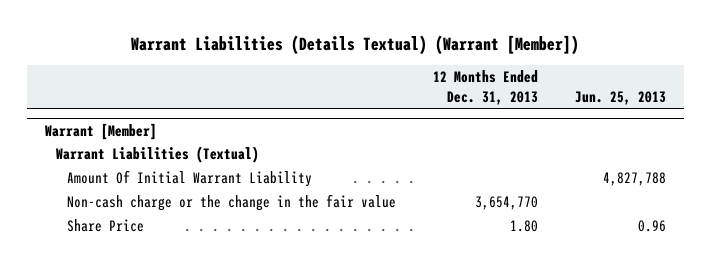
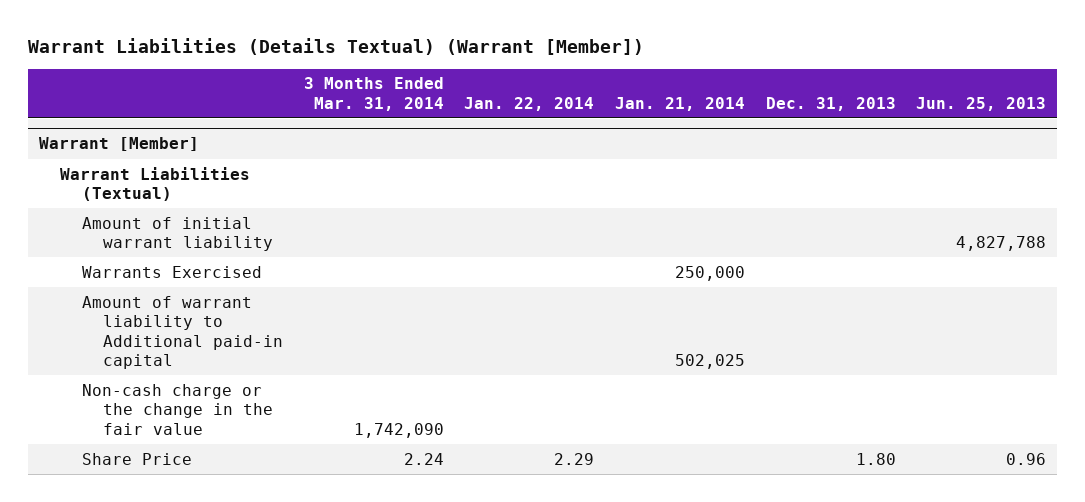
- | 12 Months Ended Dec. 31, 2013 | Jun. 25, 2013
+ | 3 Months Ended Mar. 31, 2014 | Jan. 22, 2014 | Jan. 21, 2014 | Dec. 31, 2013 | Jun. 25, 2013
@ Warrant [Member]
- Amount Of Initial Warrant Liability | | 4,827,788
+ Amount of initial warrant liability | | | | | 4,827,788
+ Warrants Exercised | | | 250,000 | |
+ Amount of warrant liability to Additional paid-in capital | | | 502,025 | |

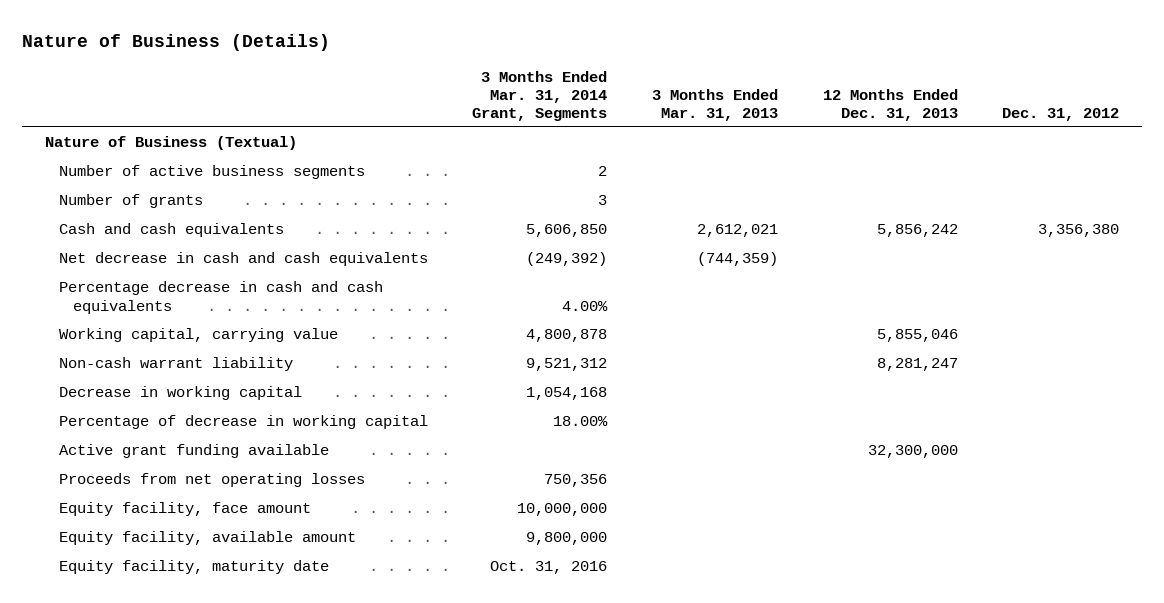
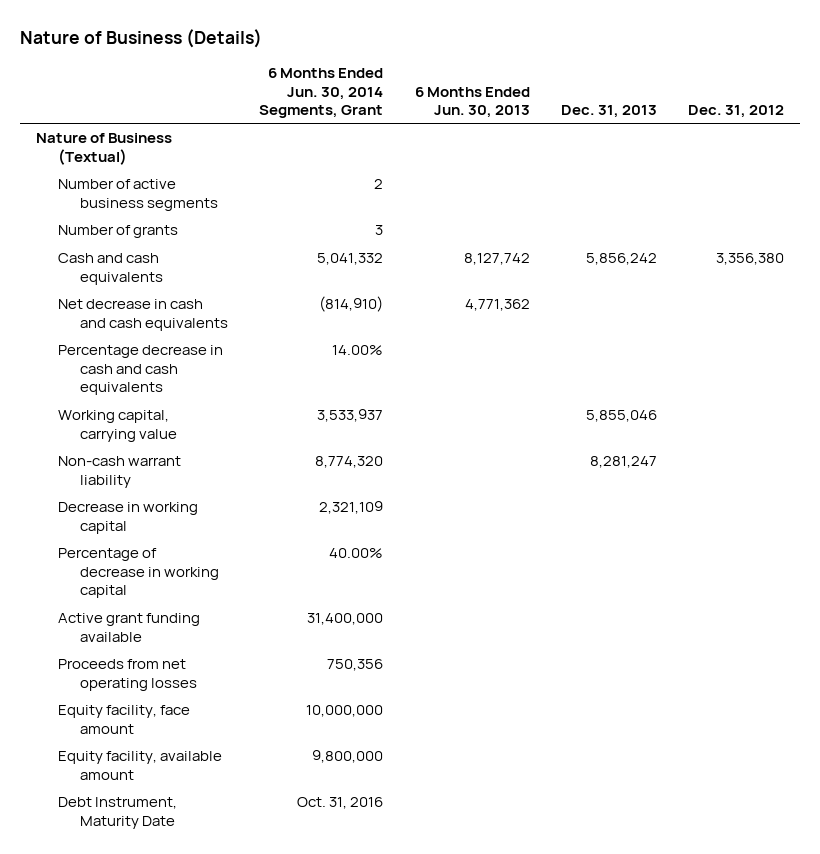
- | 3 Months Ended Mar. 31, 2014 Grant, Segments | 3 Months Ended Mar. 31, 2013 | 12 Months Ended Dec. 31, 2013 | Dec. 31, 2012
+ | 6 Months Ended Jun. 30, 2014 Segments, Grant | 6 Months Ended Jun. 30, 2013 | Dec. 31, 2013 | Dec. 31, 2012
- Equity facility, maturity date | Oct. 31, 2016 | | |
+ Debt Instrument, Maturity Date | Oct. 31, 2016 | | |

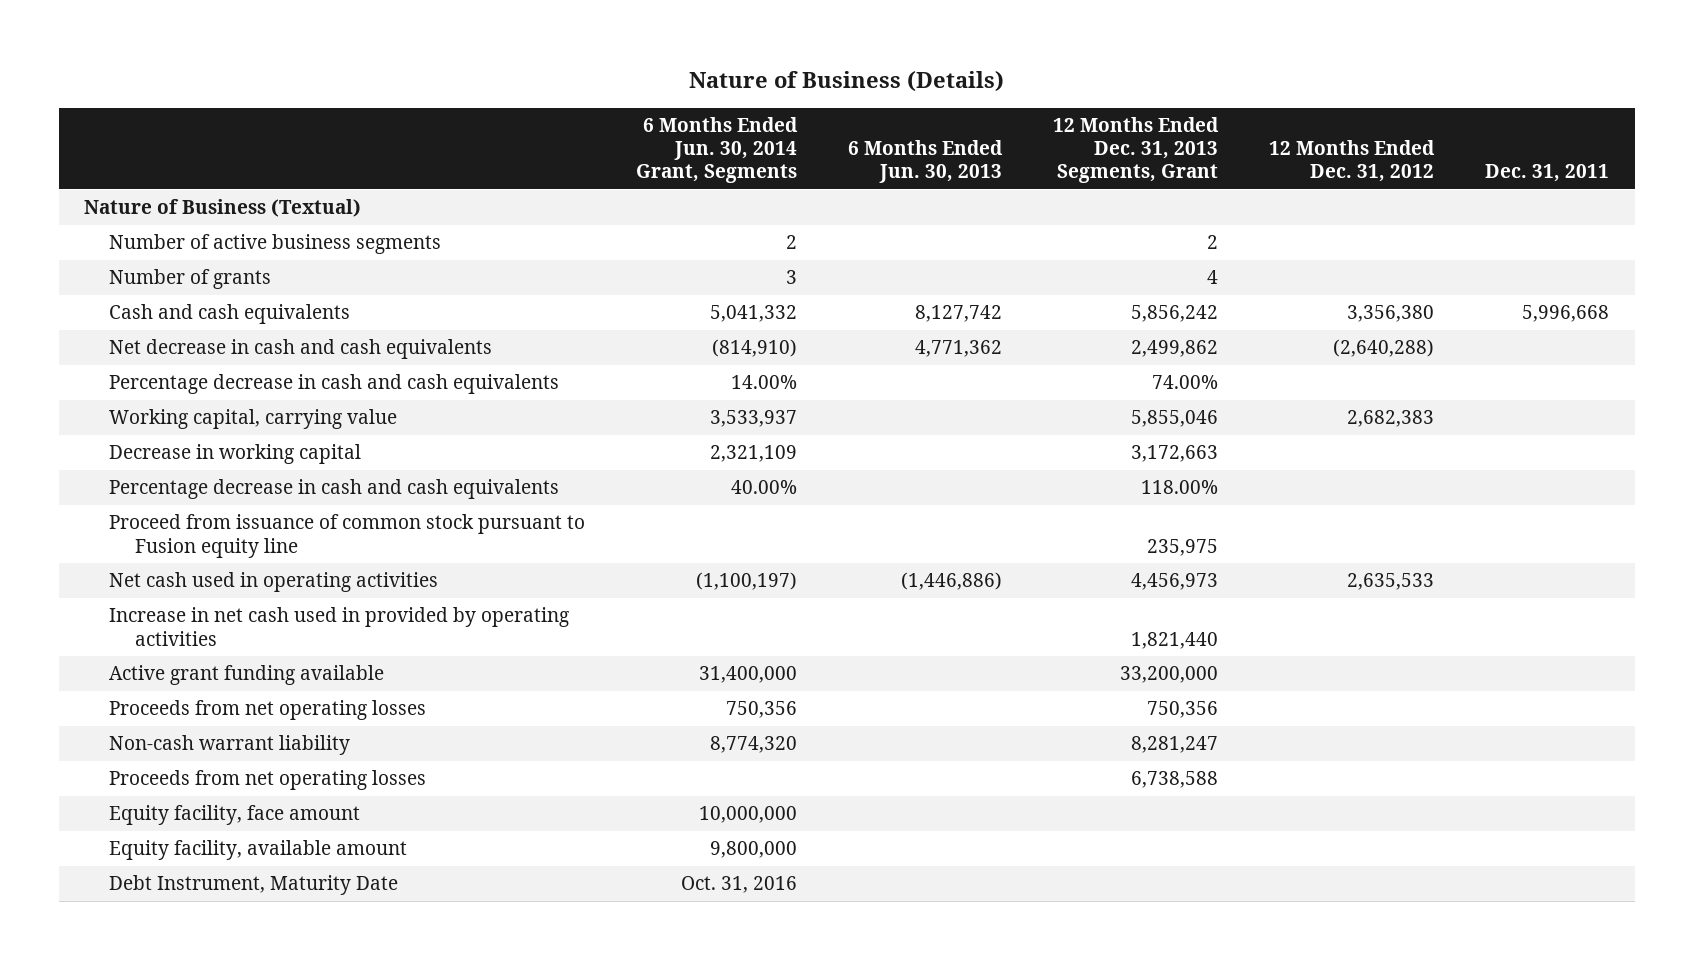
- | 6 Months Ended Jun. 30, 2014 Segments, Grant | 6 Months Ended Jun. 30, 2013 | Dec. 31, 2013 | Dec. 31, 2012
+ | 6 Months Ended Jun. 30, 2014 Grant, Segments | 6 Months Ended Jun. 30, 2013 | 12 Months Ended Dec. 31, 2013 Segments, Grant | 12 Months Ended Dec. 31, 2012 | Dec. 31, 2011
- Percentage of decrease in working capital | 40.00% | | |
+ Percentage decrease in cash and cash equivalents | 40.00% | | 118.00% | |
+ Proceed from issuance of common stock pursuant to Fusion equity line | | | 235,975 | |
+ Net cash used in operating activities | (1,100,197) | (1,446,886) | 4,456,973 | 2,635,533 |
+ Increase in net cash used in provided by operating activities | | | 1,821,440 | |
moved down: Non-cash warrant liability | 8,774,320 | | 8,281,247 | |
+ Proceeds from net operating losses | | | 6,738,588 | |

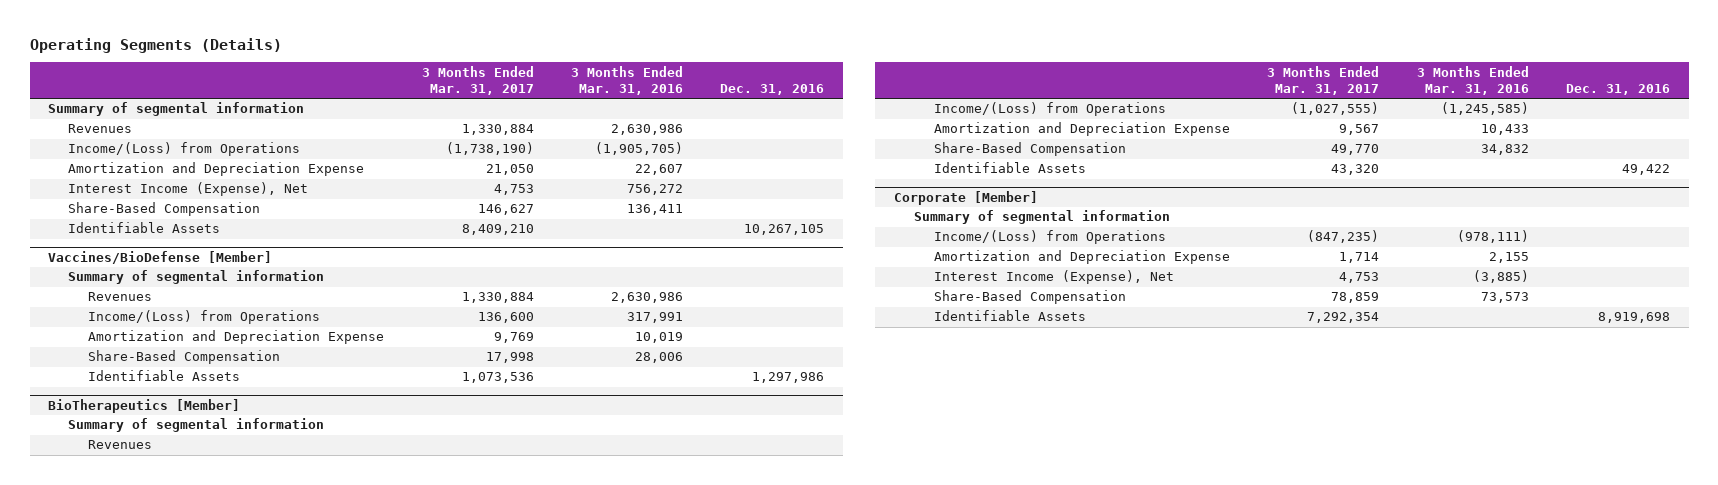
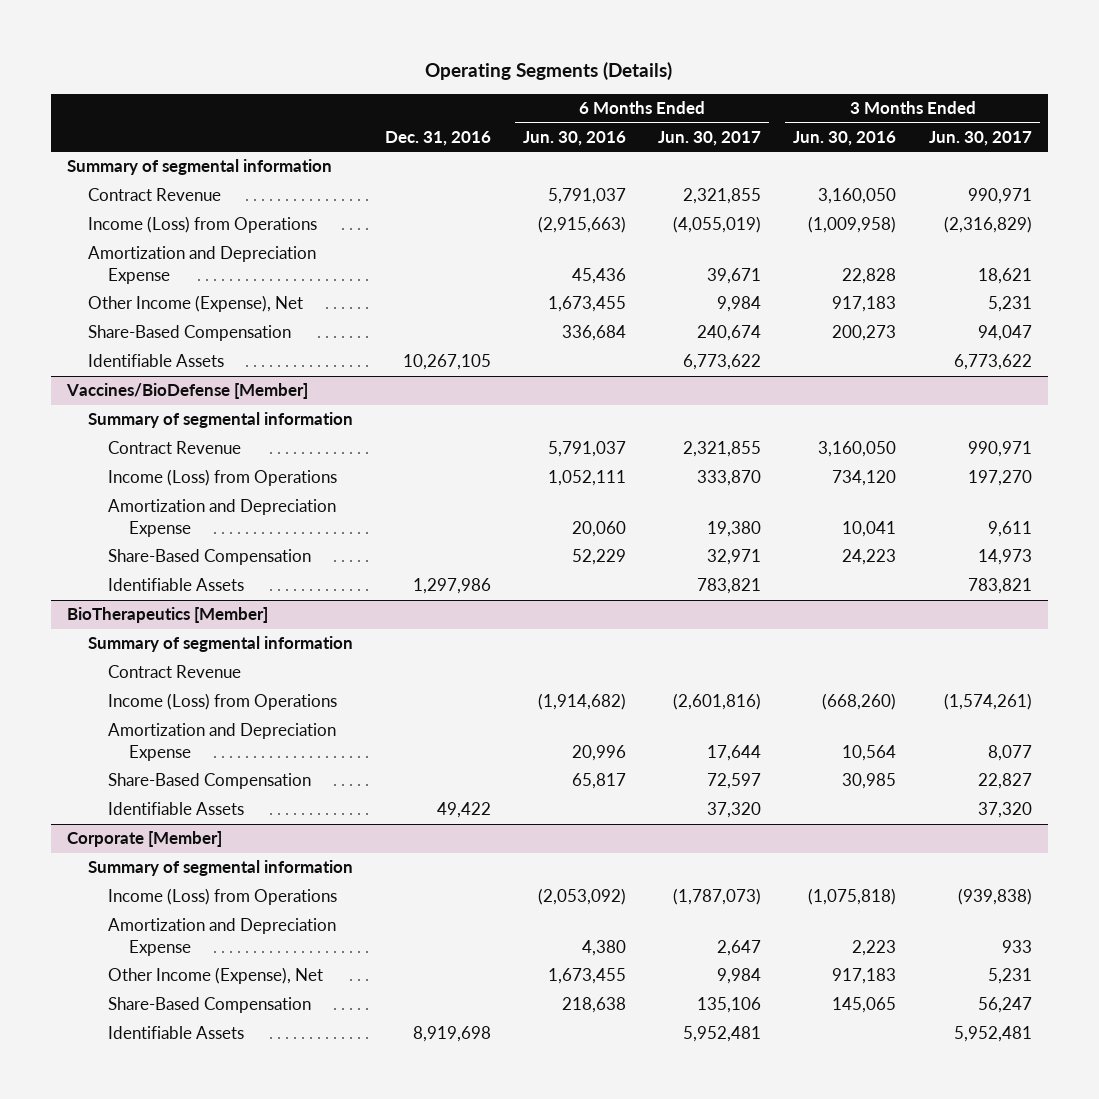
- | 3 Months Ended Mar. 31, 2017 | 3 Months Ended Mar. 31, 2016 | Dec. 31, 2016
+ | Dec. 31, 2016 | 6 Months Ended Jun. 30, 2016 | 6 Months Ended Jun. 30, 2017 | 3 Months Ended Jun. 30, 2016 | 3 Months Ended Jun. 30, 2017
- Revenues | 1,330,884 | 2,630,986 |
- Income/(Loss) from Operations | (1,738,190) | (1,905,705) |
+ Contract Revenue | | 5,791,037 | 2,321,855 | 3,160,050 | 990,971
+ Income (Loss) from Operations | | (2,915,663) | (4,055,019) | (1,009,958) | (2,316,829)
- Interest Income (Expense), Net | 4,753 | 756,272 |
+ Other Income (Expense), Net | | 1,673,455 | 9,984 | 917,183 | 5,231
@ Vaccines/BioDefense [Member]
- Revenues | 1,330,884 | 2,630,986 |
- Income/(Loss) from Operations | 136,600 | 317,991 |
+ Contract Revenue | | 5,791,037 | 2,321,855 | 3,160,050 | 990,971
+ Income (Loss) from Operations | | 1,052,111 | 333,870 | 734,120 | 197,270
@ BioTherapeutics [Member]
- Revenues
- Income/(Loss) from Operations | (1,027,555) | (1,245,585) |
+ Contract Revenue
+ Income (Loss) from Operations | | (1,914,682) | (2,601,816) | (668,260) | (1,574,261)
@ Corporate [Member]
- Income/(Loss) from Operations | (847,235) | (978,111) |
+ Income (Loss) from Operations | | (2,053,092) | (1,787,073) | (1,075,818) | (939,838)
- Interest Income (Expense), Net | 4,753 | (3,885) |
+ Other Income (Expense), Net | | 1,673,455 | 9,984 | 917,183 | 5,231

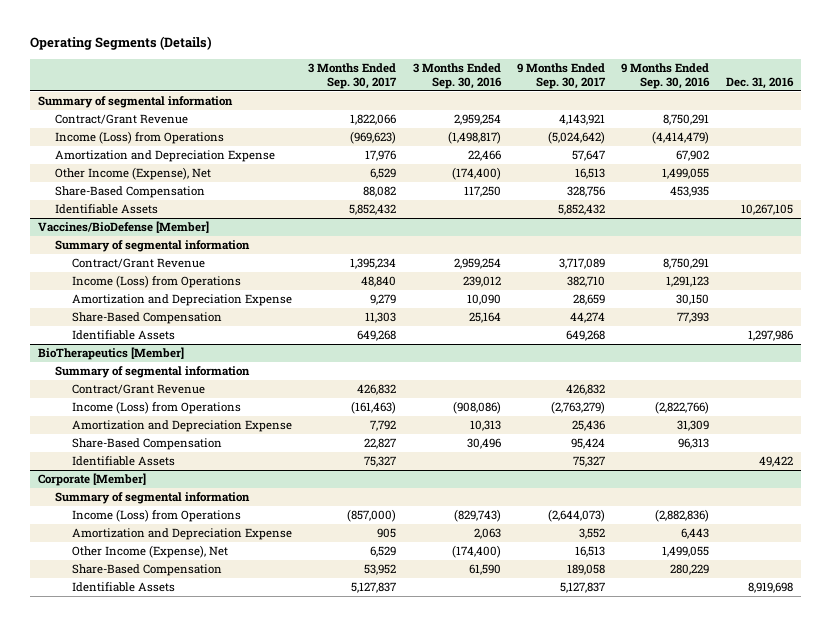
- | Dec. 31, 2016 | 6 Months Ended Jun. 30, 2016 | 6 Months Ended Jun. 30, 2017 | 3 Months Ended Jun. 30, 2016 | 3 Months Ended Jun. 30, 2017
+ | 3 Months Ended Sep. 30, 2017 | 3 Months Ended Sep. 30, 2016 | 9 Months Ended Sep. 30, 2017 | 9 Months Ended Sep. 30, 2016 | Dec. 31, 2016
- Contract Revenue | | 5,791,037 | 2,321,855 | 3,160,050 | 990,971
+ Contract/Grant Revenue | 1,822,066 | 2,959,254 | 4,143,921 | 8,750,291 |
@ Vaccines/BioDefense [Member]
- Contract Revenue | | 5,791,037 | 2,321,855 | 3,160,050 | 990,971
+ Contract/Grant Revenue | 1,395,234 | 2,959,254 | 3,717,089 | 8,750,291 |
@ BioTherapeutics [Member]
- Contract Revenue
+ Contract/Grant Revenue | 426,832 | | 426,832 | |

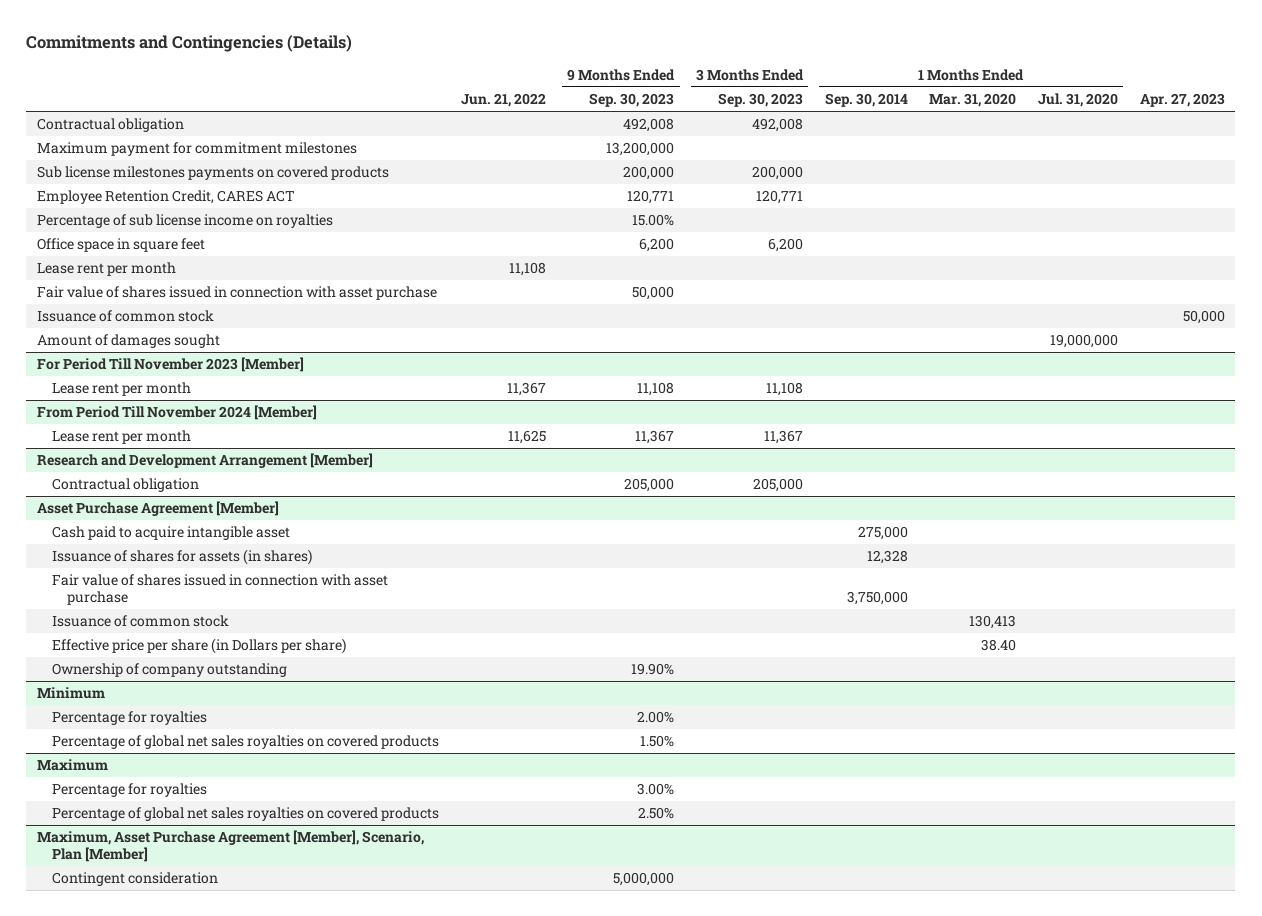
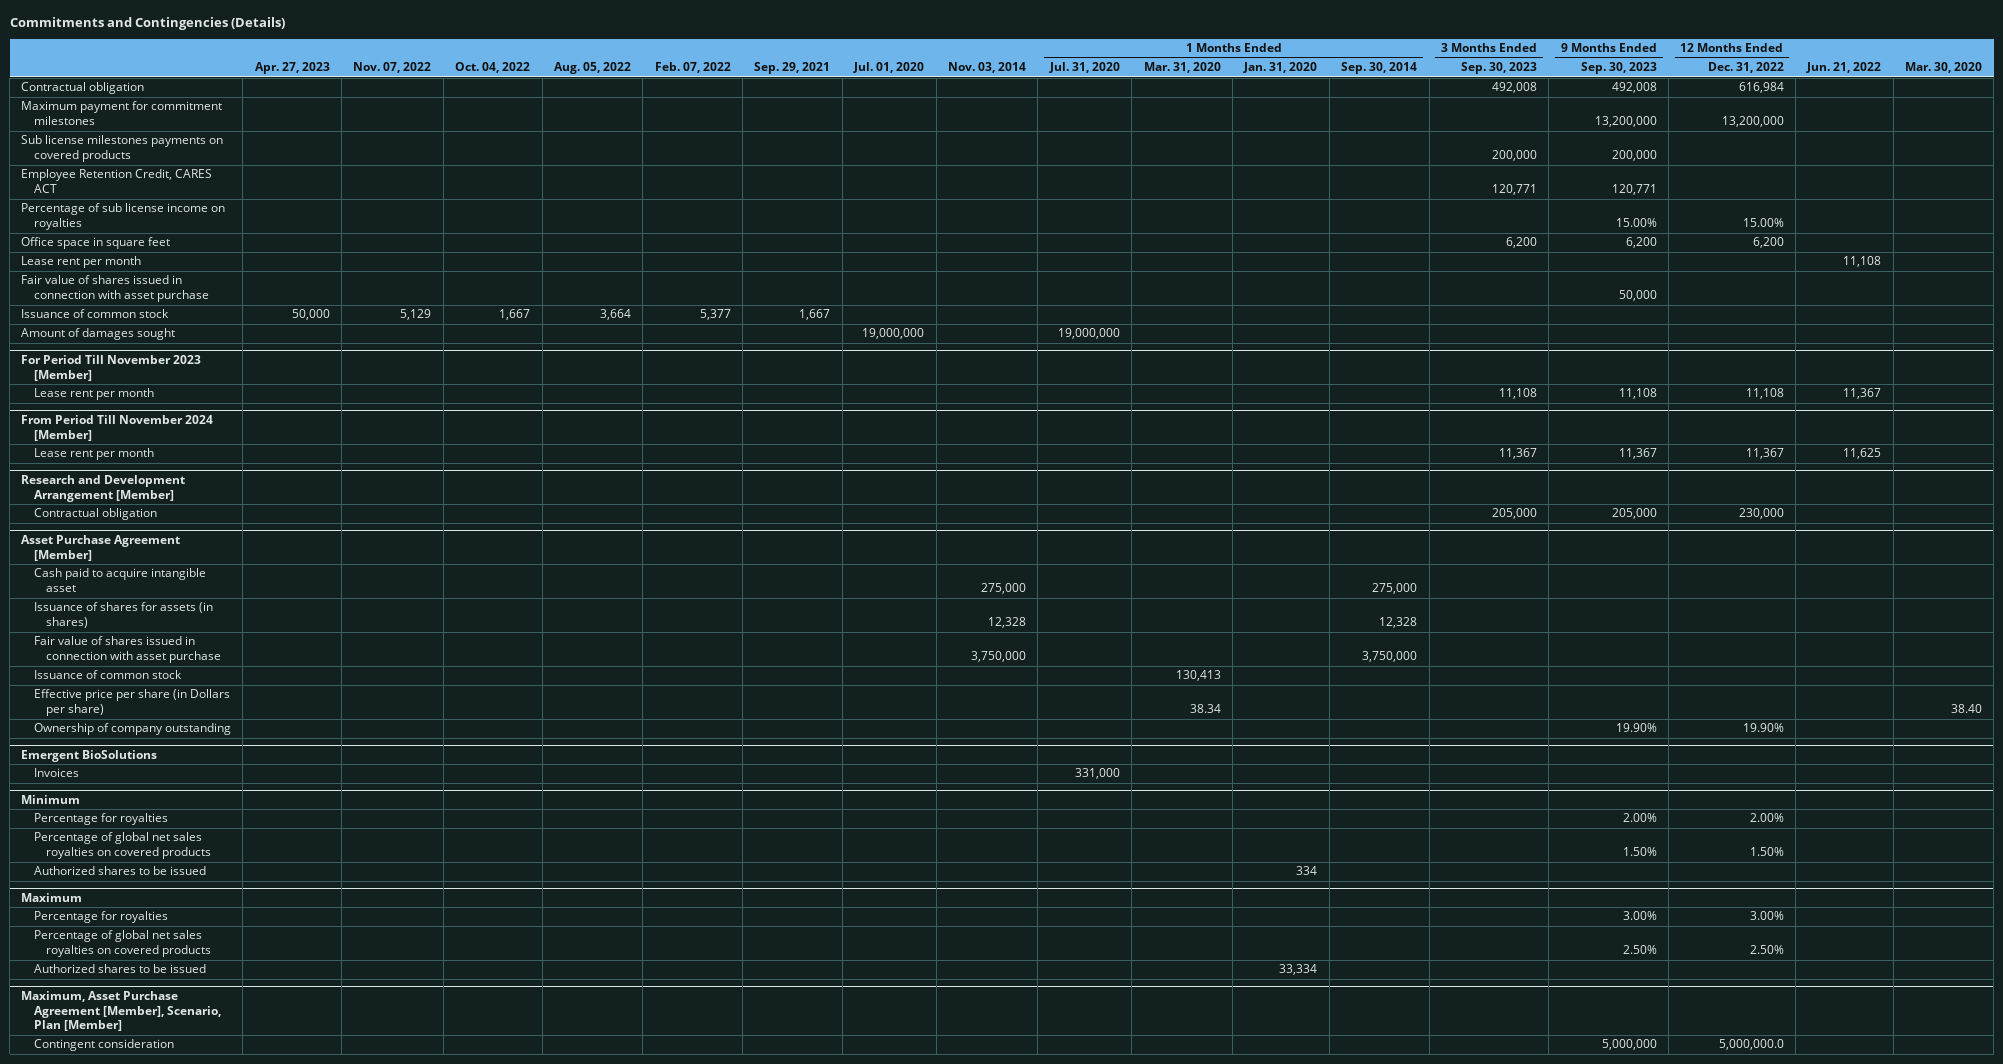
- | Jun. 21, 2022 | 9 Months Ended Sep. 30, 2023 | 3 Months Ended Sep. 30, 2023 | 1 Months Ended Sep. 30, 2014 | 1 Months Ended Mar. 31, 2020 | 1 Months Ended Jul. 31, 2020 | Apr. 27, 2023
+ | Apr. 27, 2023 | Nov. 07, 2022 | Oct. 04, 2022 | Aug. 05, 2022 | Feb. 07, 2022 | Sep. 29, 2021 | Jul. 01, 2020 | Nov. 03, 2014 | 1 Months Ended Jul. 31, 2020 | 1 Months Ended Mar. 31, 2020 | 1 Months Ended Jan. 31, 2020 | 1 Months Ended Sep. 30, 2014 | 3 Months Ended Sep. 30, 2023 | 9 Months Ended Sep. 30, 2023 | 12 Months Ended Dec. 31, 2022 | Jun. 21, 2022 | Mar. 30, 2020
@ Asset Purchase Agreement [Member]
- Effective price per share (in Dollars per share) | | | | | 38.40 | |
+ Effective price per share (in Dollars per share) | | | | | | | | | | 38.34 | | | | | | | 38.40
+ Emergent BioSolutions
+ Invoices | | | | | | | | | 331,000 | | | | | | | |
@ Minimum
+ Authorized shares to be issued | | | | | | | | | | | 334 | | | | | |
@ Maximum
+ Authorized shares to be issued | | | | | | | | | | | 33,334 | | | | | |

